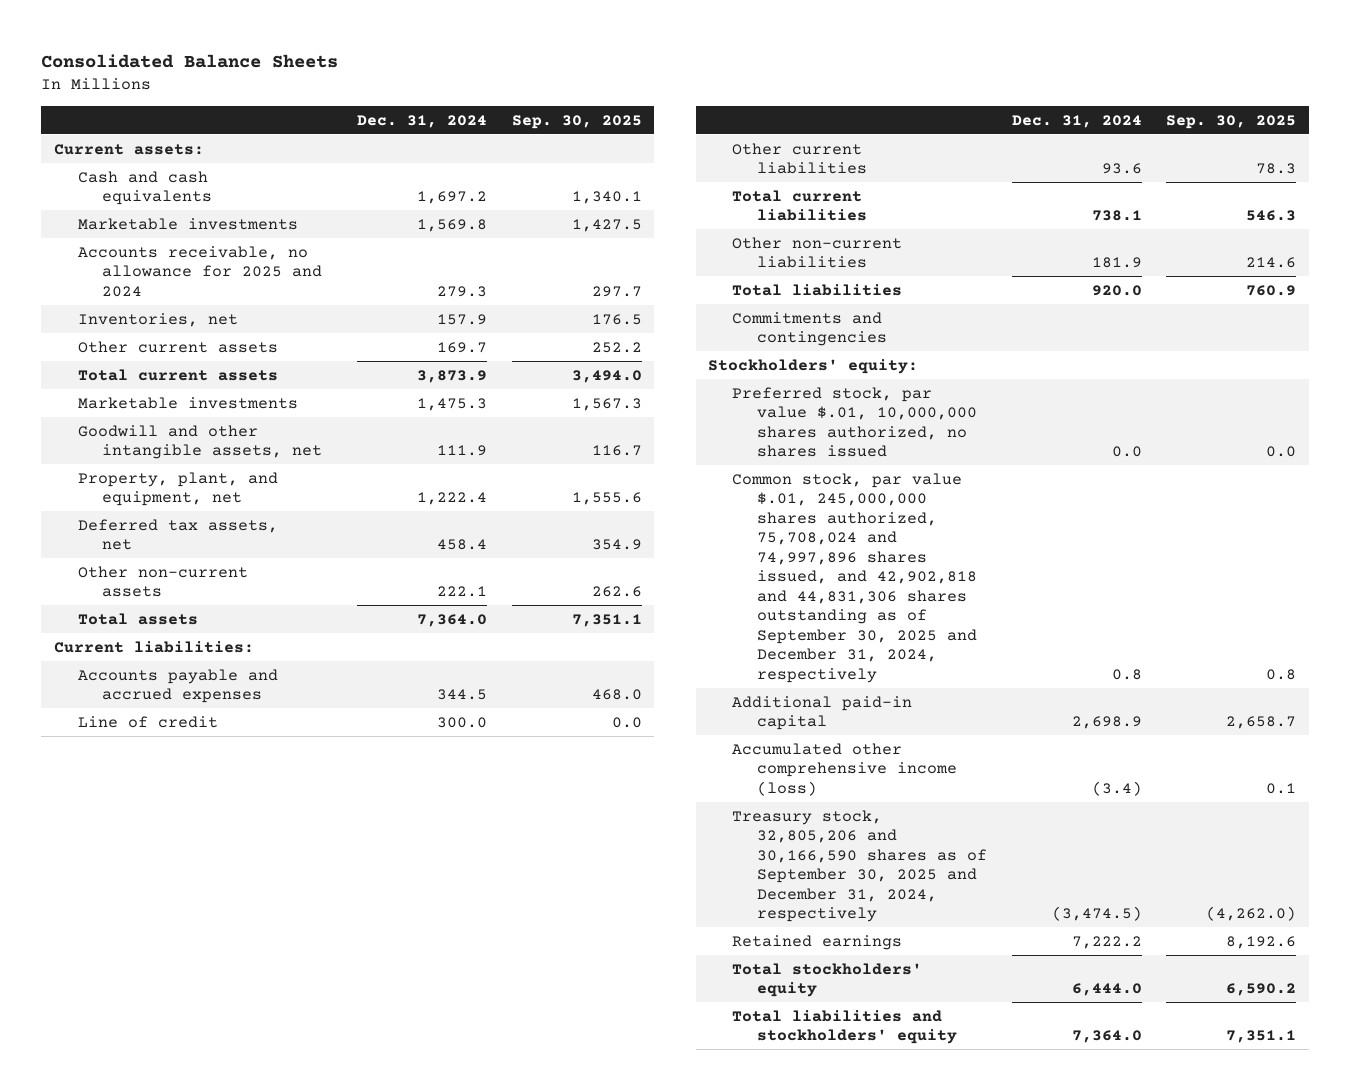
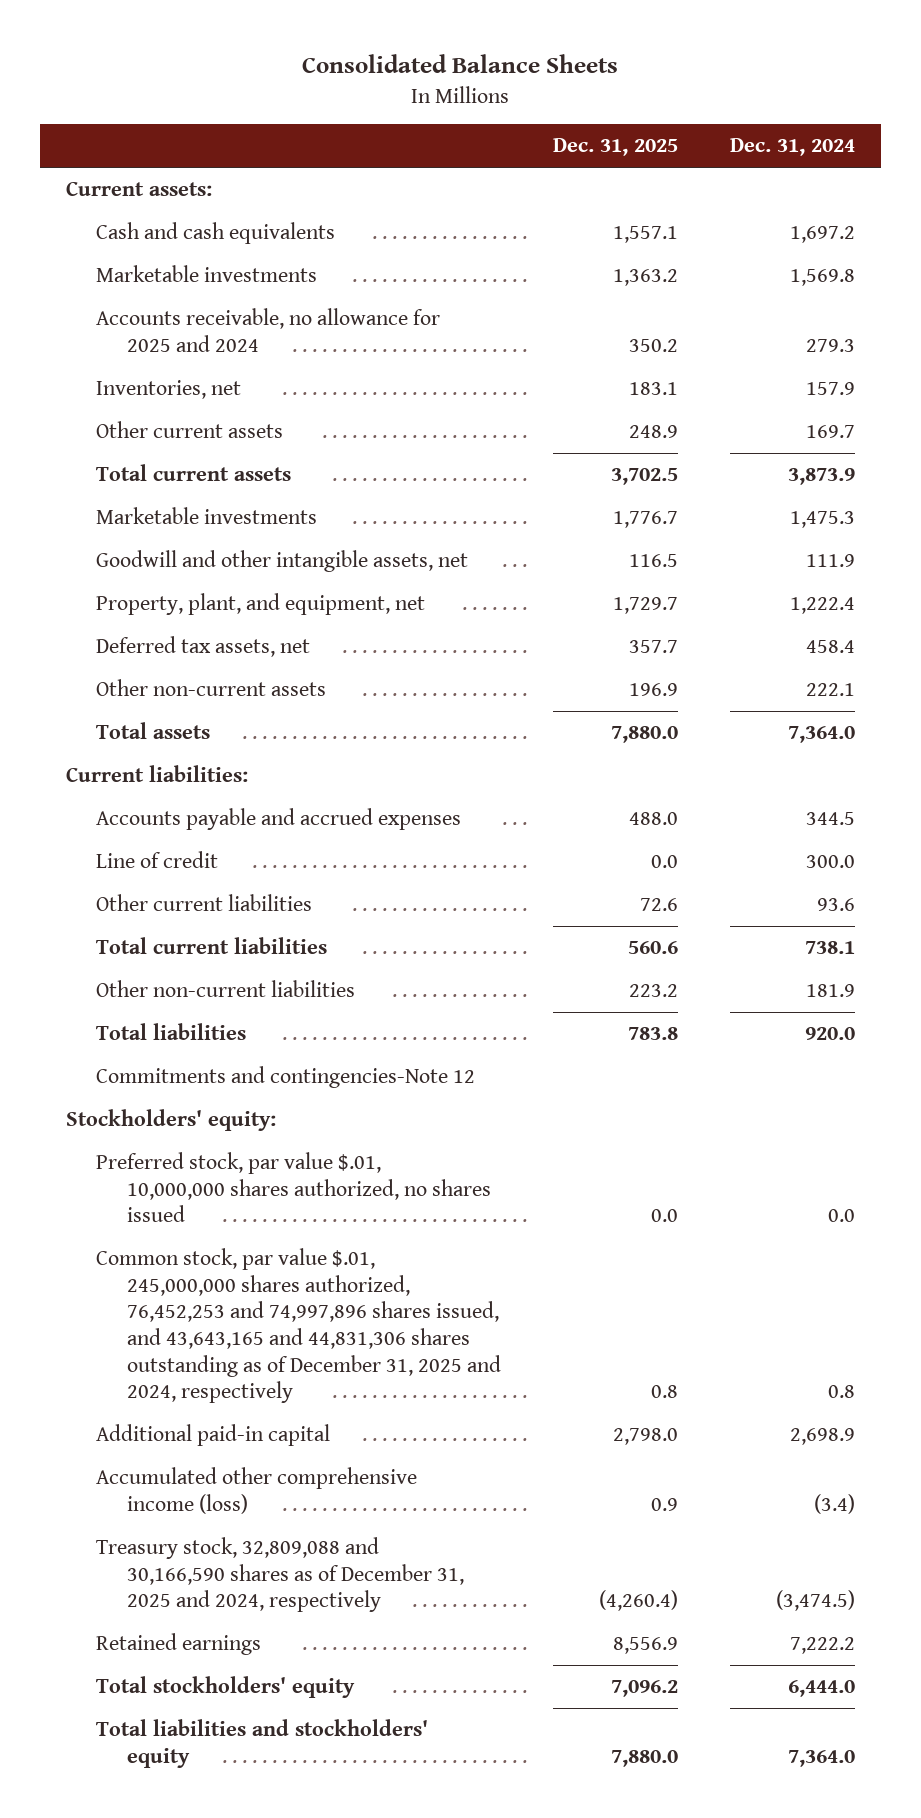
- | Dec. 31, 2024 | Sep. 30, 2025
+ | Dec. 31, 2025 | Dec. 31, 2024
- Commitments and contingencies
+ Commitments and contingencies-Note 12
- Common stock, par value $.01, 245,000,000 shares authorized, 75,708,024 and 74,997,896 shares issued, and 42,902,818 and 44,831,306 shares outstanding as of September 30, 2025 and December 31, 2024, respectively | 0.8 | 0.8
+ Common stock, par value $.01, 245,000,000 shares authorized, 76,452,253 and 74,997,896 shares issued, and 43,643,165 and 44,831,306 shares outstanding as of December 31, 2025 and 2024, respectively | 0.8 | 0.8
- Treasury stock, 32,805,206 and 30,166,590 shares as of September 30, 2025 and December 31, 2024, respectively | (3,474.5) | (4,262.0)
+ Treasury stock, 32,809,088 and 30,166,590 shares as of December 31, 2025 and 2024, respectively | (4,260.4) | (3,474.5)

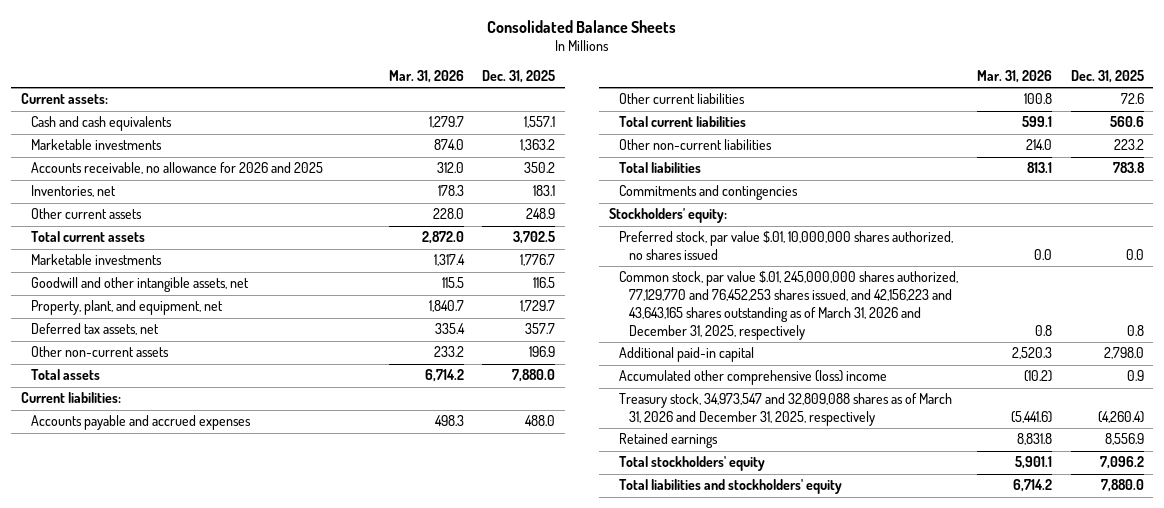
- | Dec. 31, 2025 | Dec. 31, 2024
+ | Mar. 31, 2026 | Dec. 31, 2025
- Accounts receivable, no allowance for 2025 and 2024 | 350.2 | 279.3
+ Accounts receivable, no allowance for 2026 and 2025 | 312.0 | 350.2
- Line of credit | 0.0 | 300.0
- Commitments and contingencies-Note 12
+ Commitments and contingencies
- Common stock, par value $.01, 245,000,000 shares authorized, 76,452,253 and 74,997,896 shares issued, and 43,643,165 and 44,831,306 shares outstanding as of December 31, 2025 and 2024, respectively | 0.8 | 0.8
+ Common stock, par value $.01, 245,000,000 shares authorized, 77,129,770 and 76,452,253 shares issued, and 42,156,223 and 43,643,165 shares outstanding as of March 31, 2026 and December 31, 2025, respectively | 0.8 | 0.8
- Accumulated other comprehensive income (loss) | 0.9 | (3.4)
- Treasury stock, 32,809,088 and 30,166,590 shares as of December 31, 2025 and 2024, respectively | (4,260.4) | (3,474.5)
+ Accumulated other comprehensive (loss) income | (10.2) | 0.9
+ Treasury stock, 34,973,547 and 32,809,088 shares as of March 31, 2026 and December 31, 2025, respectively | (5,441.6) | (4,260.4)

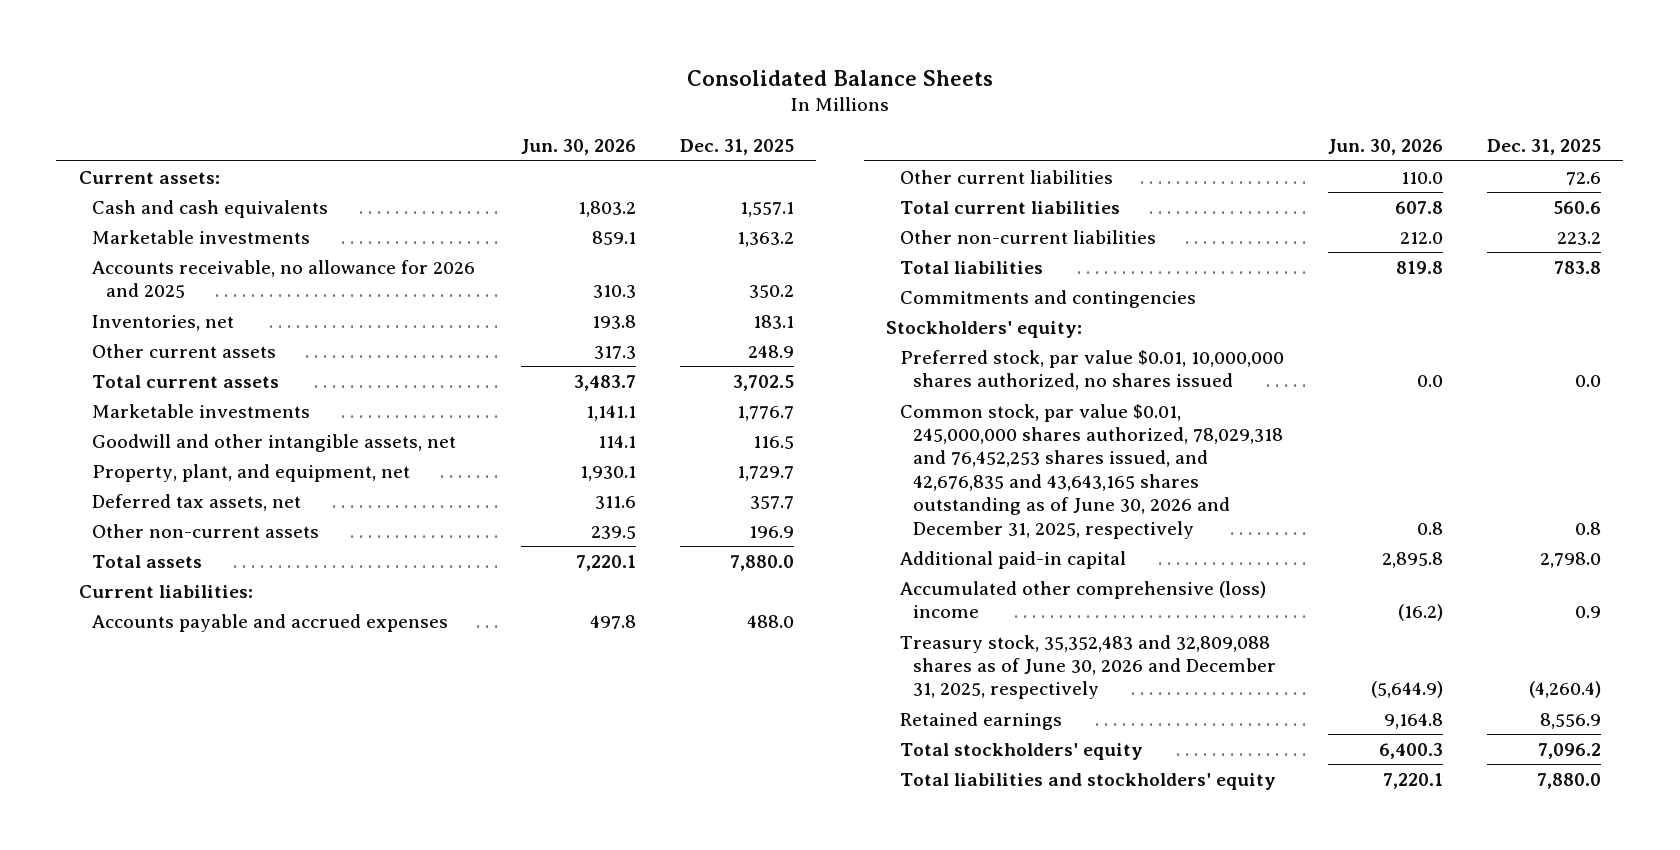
- | Mar. 31, 2026 | Dec. 31, 2025
+ | Jun. 30, 2026 | Dec. 31, 2025
- Preferred stock, par value $.01, 10,000,000 shares authorized, no shares issued | 0.0 | 0.0
- Common stock, par value $.01, 245,000,000 shares authorized, 77,129,770 and 76,452,253 shares issued, and 42,156,223 and 43,643,165 shares outstanding as of March 31, 2026 and December 31, 2025, respectively | 0.8 | 0.8
+ Preferred stock, par value $0.01, 10,000,000 shares authorized, no shares issued | 0.0 | 0.0
+ Common stock, par value $0.01, 245,000,000 shares authorized, 78,029,318 and 76,452,253 shares issued, and 42,676,835 and 43,643,165 shares outstanding as of June 30, 2026 and December 31, 2025, respectively | 0.8 | 0.8
- Treasury stock, 34,973,547 and 32,809,088 shares as of March 31, 2026 and December 31, 2025, respectively | (5,441.6) | (4,260.4)
+ Treasury stock, 35,352,483 and 32,809,088 shares as of June 30, 2026 and December 31, 2025, respectively | (5,644.9) | (4,260.4)

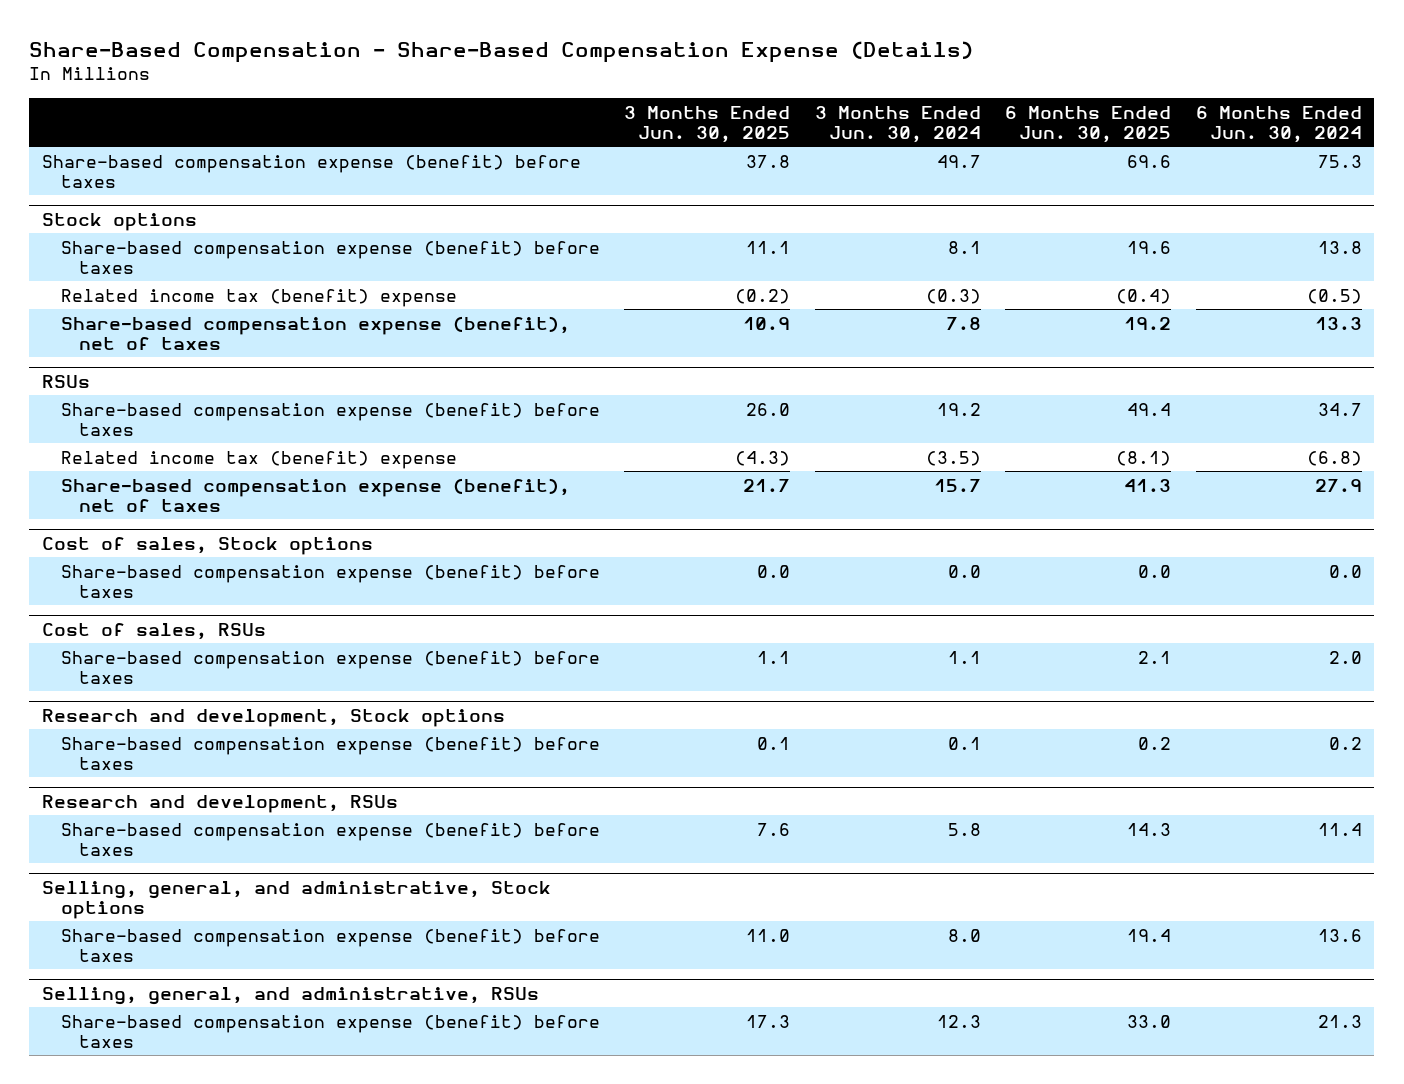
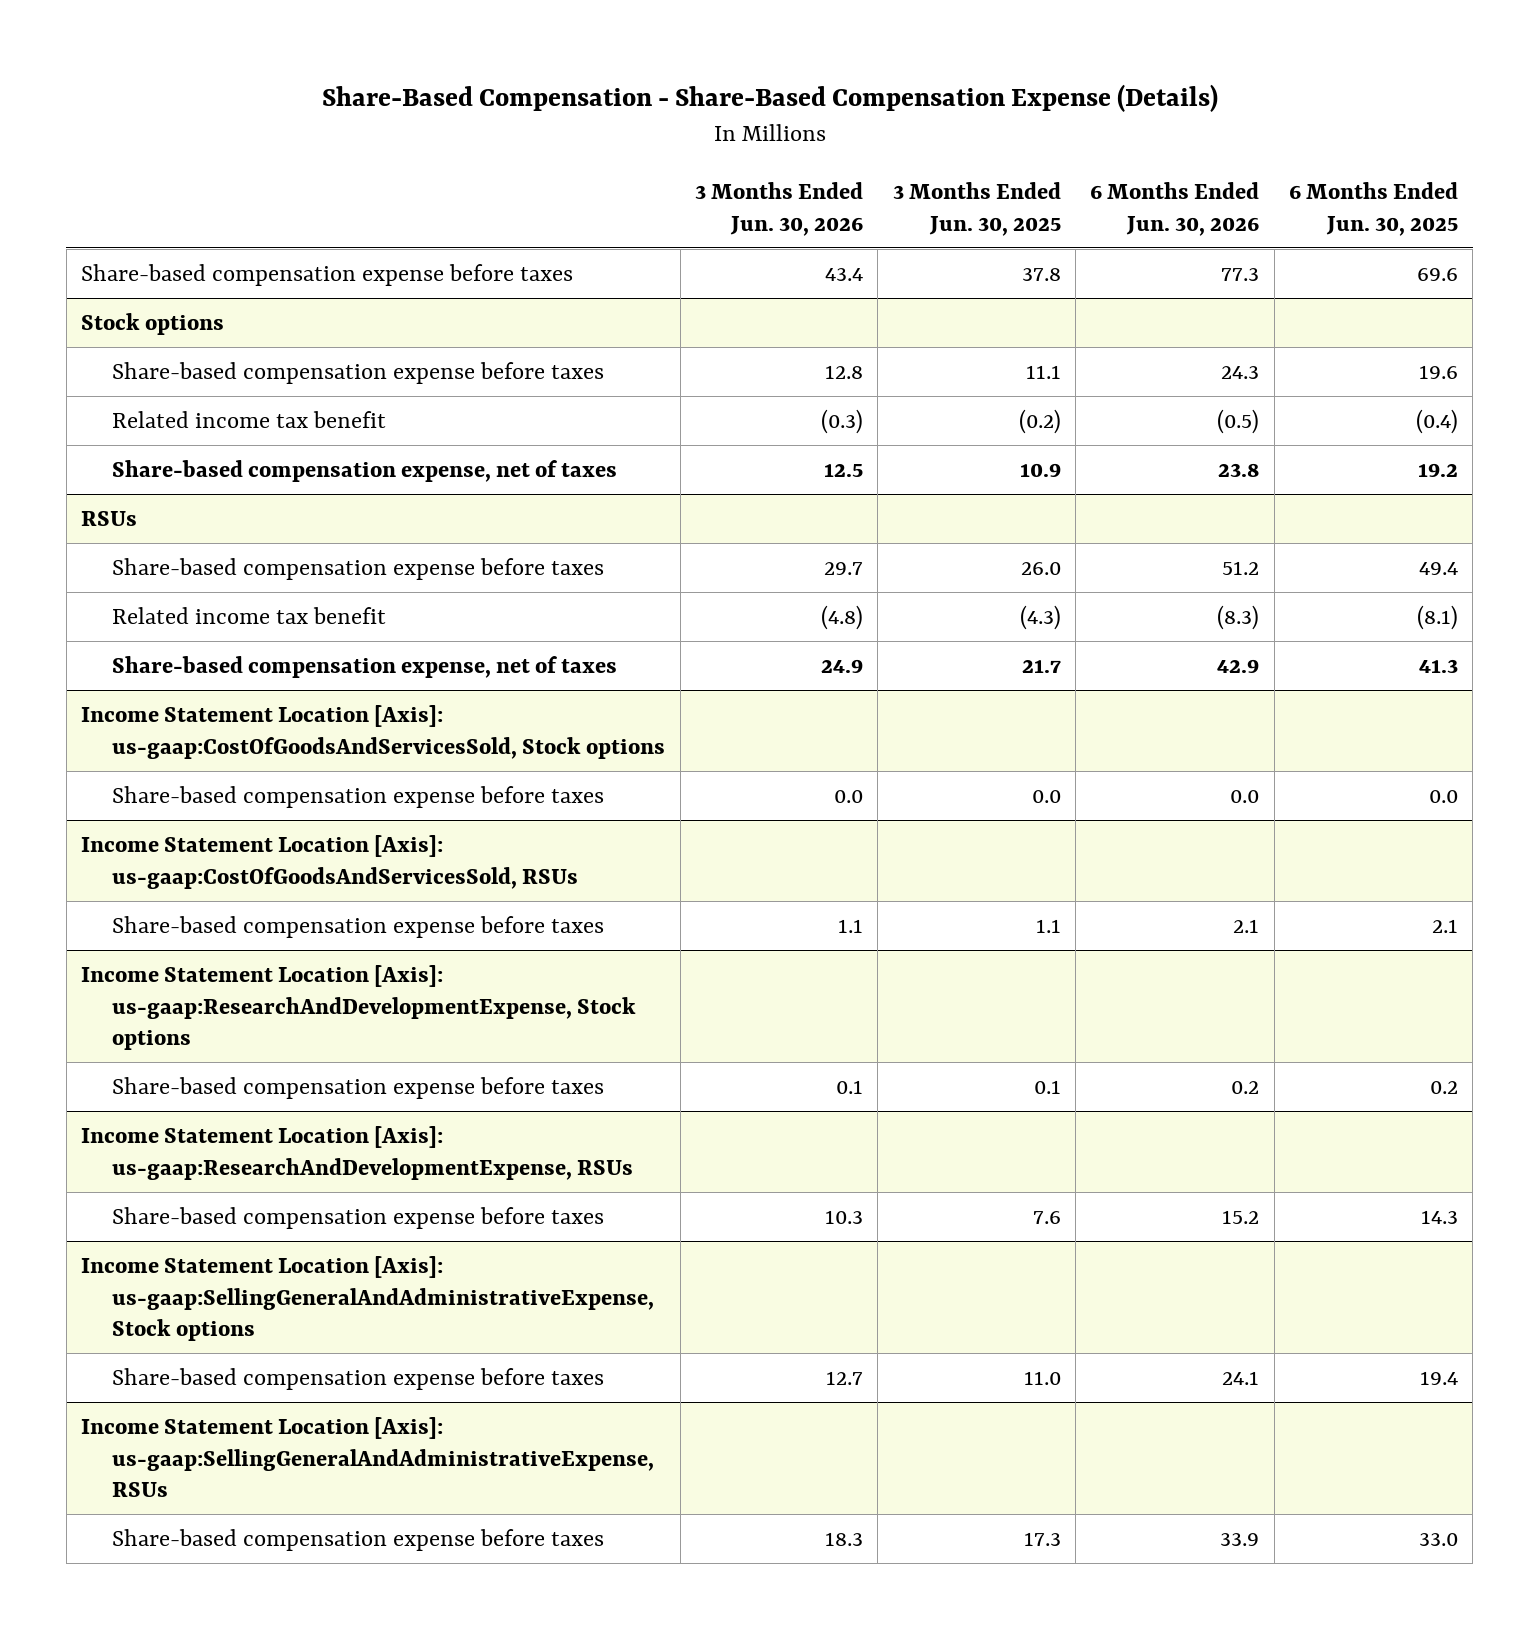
- | 3 Months Ended Jun. 30, 2025 | 3 Months Ended Jun. 30, 2024 | 6 Months Ended Jun. 30, 2025 | 6 Months Ended Jun. 30, 2024
+ | 3 Months Ended Jun. 30, 2026 | 3 Months Ended Jun. 30, 2025 | 6 Months Ended Jun. 30, 2026 | 6 Months Ended Jun. 30, 2025
- Share-based compensation expense (benefit) before taxes | 37.8 | 49.7 | 69.6 | 75.3
+ Share-based compensation expense before taxes | 43.4 | 37.8 | 77.3 | 69.6
@ Stock options
- Share-based compensation expense (benefit) before taxes | 11.1 | 8.1 | 19.6 | 13.8
- Related income tax (benefit) expense | (0.2) | (0.3) | (0.4) | (0.5)
- Share-based compensation expense (benefit), net of taxes | 10.9 | 7.8 | 19.2 | 13.3
+ Share-based compensation expense before taxes | 12.8 | 11.1 | 24.3 | 19.6
+ Related income tax benefit | (0.3) | (0.2) | (0.5) | (0.4)
+ Share-based compensation expense, net of taxes | 12.5 | 10.9 | 23.8 | 19.2
@ RSUs
- Share-based compensation expense (benefit) before taxes | 26.0 | 19.2 | 49.4 | 34.7
- Related income tax (benefit) expense | (4.3) | (3.5) | (8.1) | (6.8)
- Share-based compensation expense (benefit), net of taxes | 21.7 | 15.7 | 41.3 | 27.9
- Cost of sales, Stock options
- Share-based compensation expense (benefit) before taxes | 0.0 | 0.0 | 0.0 | 0.0
- Cost of sales, RSUs
- Share-based compensation expense (benefit) before taxes | 1.1 | 1.1 | 2.1 | 2.0
- Research and development, Stock options
- Share-based compensation expense (benefit) before taxes | 0.1 | 0.1 | 0.2 | 0.2
- Research and development, RSUs
- Share-based compensation expense (benefit) before taxes | 7.6 | 5.8 | 14.3 | 11.4
- Selling, general, and administrative, Stock options
- Share-based compensation expense (benefit) before taxes | 11.0 | 8.0 | 19.4 | 13.6
- Selling, general, and administrative, RSUs
- Share-based compensation expense (benefit) before taxes | 17.3 | 12.3 | 33.0 | 21.3
@ RSUs
+ Share-based compensation expense before taxes | 29.7 | 26.0 | 51.2 | 49.4
+ Related income tax benefit | (4.8) | (4.3) | (8.3) | (8.1)
+ Share-based compensation expense, net of taxes | 24.9 | 21.7 | 42.9 | 41.3
+ Income Statement Location [Axis]: us-gaap:CostOfGoodsAndServicesSold, Stock options
+ Share-based compensation expense before taxes | 0.0 | 0.0 | 0.0 | 0.0
+ Income Statement Location [Axis]: us-gaap:CostOfGoodsAndServicesSold, RSUs
+ Share-based compensation expense before taxes | 1.1 | 1.1 | 2.1 | 2.1
+ Income Statement Location [Axis]: us-gaap:ResearchAndDevelopmentExpense, Stock options
+ Share-based compensation expense before taxes | 0.1 | 0.1 | 0.2 | 0.2
+ Income Statement Location [Axis]: us-gaap:ResearchAndDevelopmentExpense, RSUs
+ Share-based compensation expense before taxes | 10.3 | 7.6 | 15.2 | 14.3
+ Income Statement Location [Axis]: us-gaap:SellingGeneralAndAdministrativeExpense, Stock options
+ Share-based compensation expense before taxes | 12.7 | 11.0 | 24.1 | 19.4
+ Income Statement Location [Axis]: us-gaap:SellingGeneralAndAdministrativeExpense, RSUs
+ Share-based compensation expense before taxes | 18.3 | 17.3 | 33.9 | 33.0

